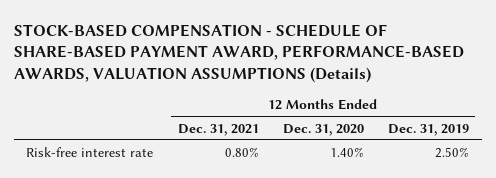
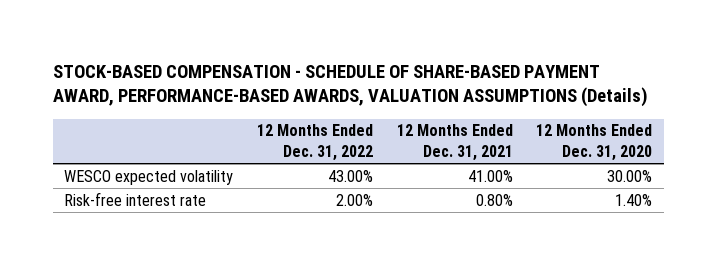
- | 12 Months Ended Dec. 31, 2021 | 12 Months Ended Dec. 31, 2020 | 12 Months Ended Dec. 31, 2019
+ | 12 Months Ended Dec. 31, 2022 | 12 Months Ended Dec. 31, 2021 | 12 Months Ended Dec. 31, 2020
+ WESCO expected volatility | 43.00% | 41.00% | 30.00%

